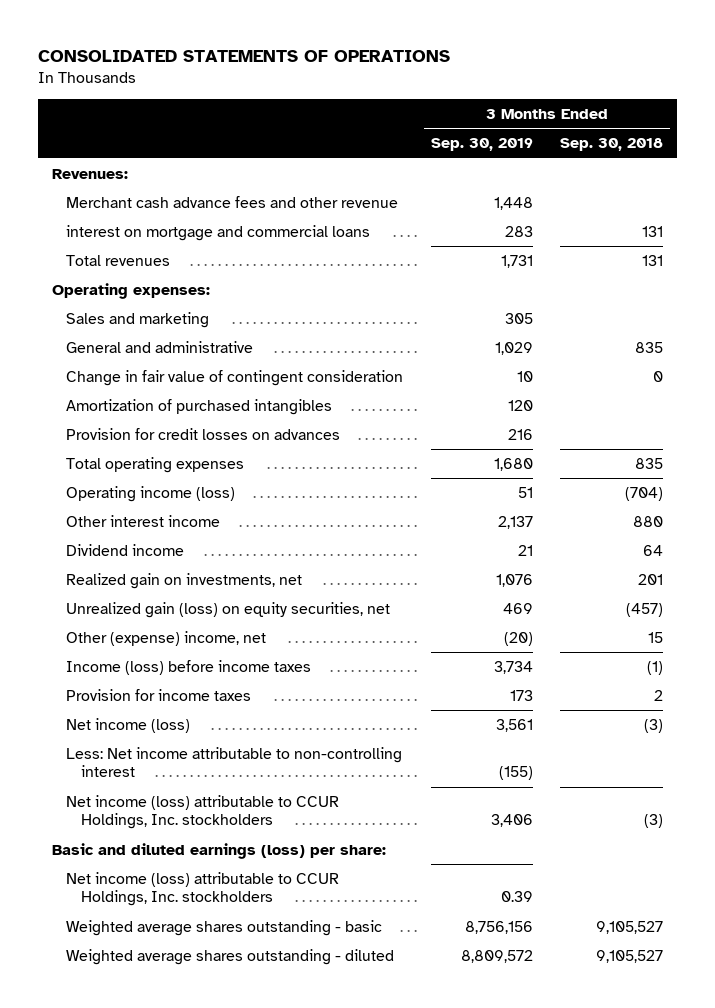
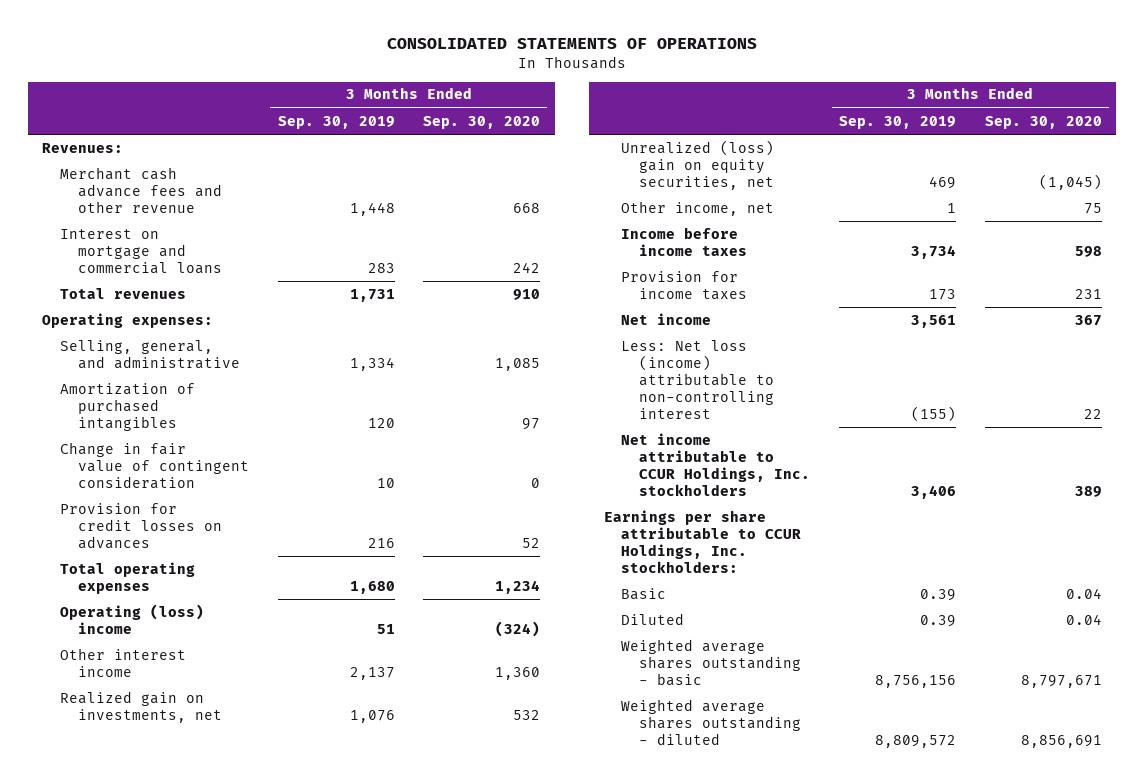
- | 3 Months Ended Sep. 30, 2019 | 3 Months Ended Sep. 30, 2018
+ | 3 Months Ended Sep. 30, 2019 | 3 Months Ended Sep. 30, 2020
- interest on mortgage and commercial loans | 283 | 131
+ Interest on mortgage and commercial loans | 283 | 242
- Sales and marketing | 305 |
- General and administrative | 1,029 | 835
+ Selling, general, and administrative | 1,334 | 1,085
moved down: Change in fair value of contingent consideration | 10 | 0
- Operating income (loss) | 51 | (704)
+ Operating (loss) income | 51 | (324)
- Dividend income | 21 | 64
- Unrealized gain (loss) on equity securities, net | 469 | (457)
- Other (expense) income, net | (20) | 15
- Income (loss) before income taxes | 3,734 | (1)
+ Unrealized (loss) gain on equity securities, net | 469 | (1,045)
+ Other income, net | 1 | 75
+ Income before income taxes | 3,734 | 598
- Net income (loss) | 3,561 | (3)
- Less: Net income attributable to non-controlling interest | (155) |
- Net income (loss) attributable to CCUR Holdings, Inc. stockholders | 3,406 | (3)
- Basic and diluted earnings (loss) per share:
- Net income (loss) attributable to CCUR Holdings, Inc. stockholders | 0.39 |
+ Net income | 3,561 | 367
+ Less: Net loss (income) attributable to non-controlling interest | (155) | 22
+ Net income attributable to CCUR Holdings, Inc. stockholders | 3,406 | 389
+ Earnings per share attributable to CCUR Holdings, Inc. stockholders:
+ Basic | 0.39 | 0.04
+ Diluted | 0.39 | 0.04

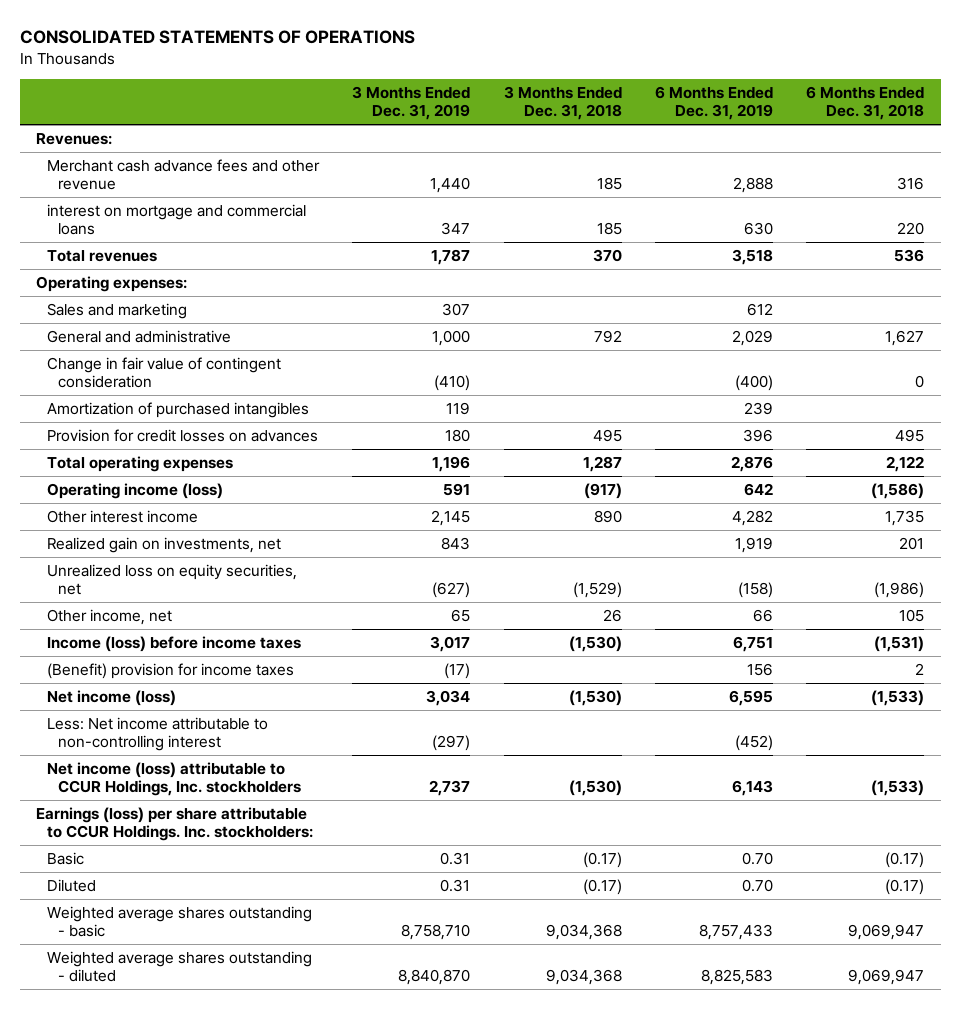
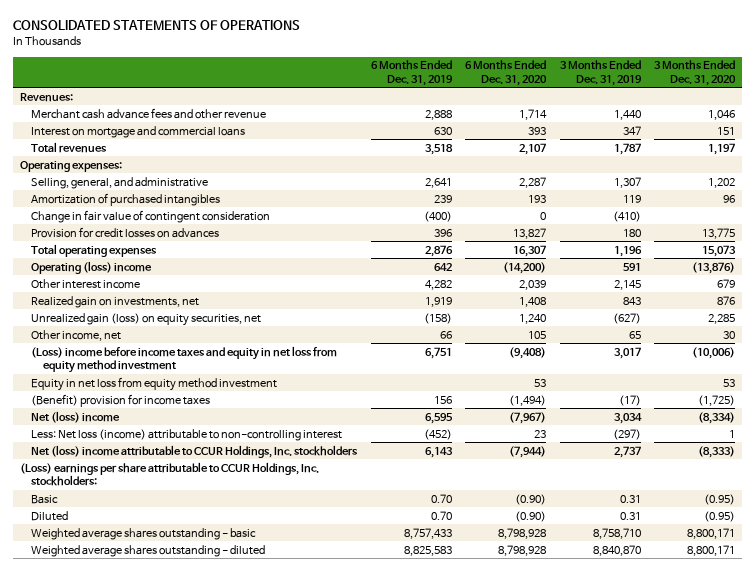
- | 3 Months Ended Dec. 31, 2019 | 3 Months Ended Dec. 31, 2018 | 6 Months Ended Dec. 31, 2019 | 6 Months Ended Dec. 31, 2018
+ | 6 Months Ended Dec. 31, 2019 | 6 Months Ended Dec. 31, 2020 | 3 Months Ended Dec. 31, 2019 | 3 Months Ended Dec. 31, 2020
- interest on mortgage and commercial loans | 347 | 185 | 630 | 220
+ Interest on mortgage and commercial loans | 630 | 393 | 347 | 151
- Sales and marketing | 307 | | 612 |
- General and administrative | 1,000 | 792 | 2,029 | 1,627
+ Selling, general, and administrative | 2,641 | 2,287 | 1,307 | 1,202
moved down: Change in fair value of contingent consideration | (400) | 0 | (410) |
- Operating income (loss) | 591 | (917) | 642 | (1,586)
+ Operating (loss) income | 642 | (14,200) | 591 | (13,876)
- Unrealized loss on equity securities, net | (627) | (1,529) | (158) | (1,986)
+ Unrealized gain (loss) on equity securities, net | (158) | 1,240 | (627) | 2,285
- Income (loss) before income taxes | 3,017 | (1,530) | 6,751 | (1,531)
+ (Loss) income before income taxes and equity in net loss from equity method investment | 6,751 | (9,408) | 3,017 | (10,006)
+ Equity in net loss from equity method investment | | 53 | | 53
- Net income (loss) | 3,034 | (1,530) | 6,595 | (1,533)
- Less: Net income attributable to non-controlling interest | (297) | | (452) |
- Net income (loss) attributable to CCUR Holdings, Inc. stockholders | 2,737 | (1,530) | 6,143 | (1,533)
- Earnings (loss) per share attributable to CCUR Holdings. Inc. stockholders:
+ Net (loss) income | 6,595 | (7,967) | 3,034 | (8,334)
+ Less: Net loss (income) attributable to non-controlling interest | (452) | 23 | (297) | 1
+ Net (loss) income attributable to CCUR Holdings, Inc. stockholders | 6,143 | (7,944) | 2,737 | (8,333)
+ (Loss) earnings per share attributable to CCUR Holdings, Inc. stockholders:

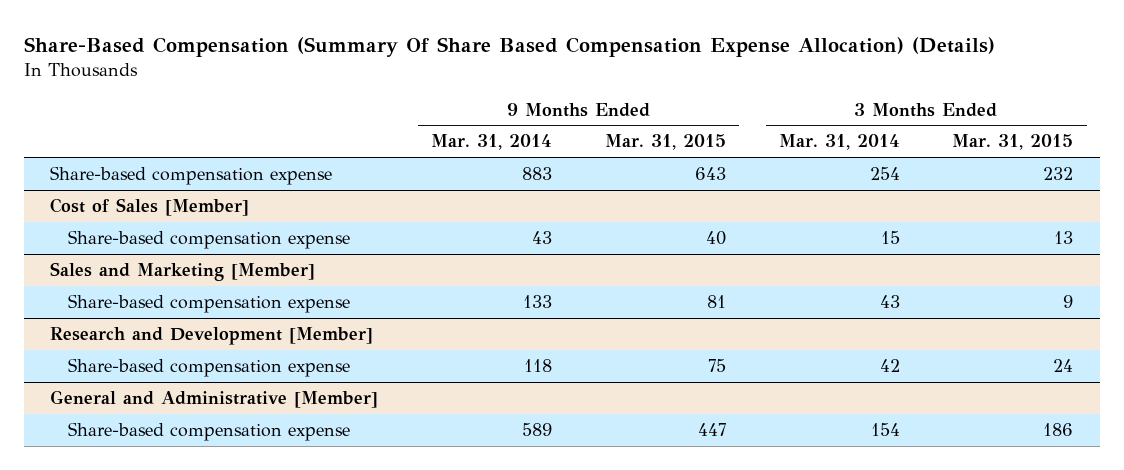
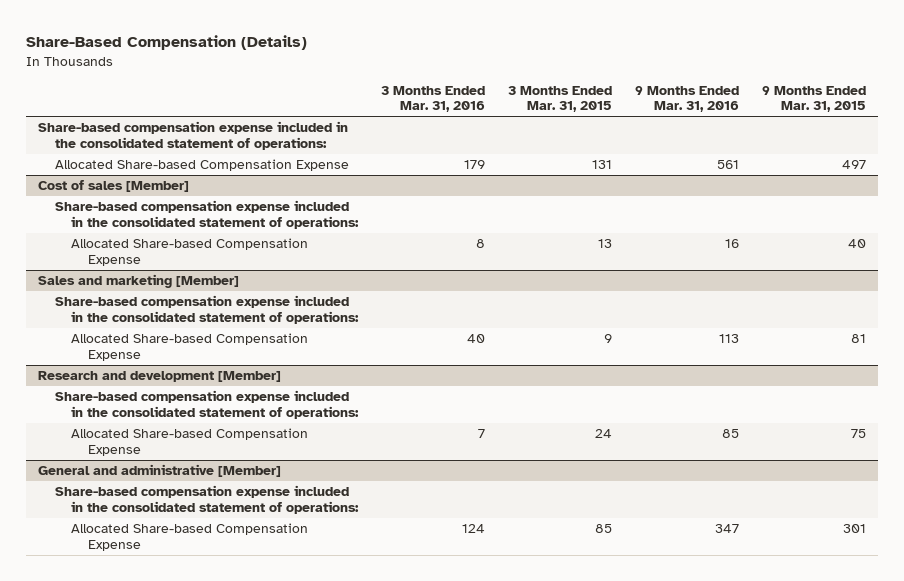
- Share-Based Compensation (Summary Of Share Based Compensation Expense Allocation) (Details)
+ Share-Based Compensation (Details)
- | 9 Months Ended Mar. 31, 2014 | 9 Months Ended Mar. 31, 2015 | 3 Months Ended Mar. 31, 2014 | 3 Months Ended Mar. 31, 2015
+ | 3 Months Ended Mar. 31, 2016 | 3 Months Ended Mar. 31, 2015 | 9 Months Ended Mar. 31, 2016 | 9 Months Ended Mar. 31, 2015
- Share-based compensation expense | 883 | 643 | 254 | 232
- Cost of Sales [Member]
- Share-based compensation expense | 43 | 40 | 15 | 13
- Sales and Marketing [Member]
- Share-based compensation expense | 133 | 81 | 43 | 9
- Research and Development [Member]
- Share-based compensation expense | 118 | 75 | 42 | 24
- General and Administrative [Member]
- Share-based compensation expense | 589 | 447 | 154 | 186
+ Share-based compensation expense included in the consolidated statement of operations:
+ Allocated Share-based Compensation Expense | 179 | 131 | 561 | 497
+ Cost of sales [Member]
+ Share-based compensation expense included in the consolidated statement of operations:
+ Allocated Share-based Compensation Expense | 8 | 13 | 16 | 40
+ Sales and marketing [Member]
+ Share-based compensation expense included in the consolidated statement of operations:
+ Allocated Share-based Compensation Expense | 40 | 9 | 113 | 81
+ Research and development [Member]
+ Share-based compensation expense included in the consolidated statement of operations:
+ Allocated Share-based Compensation Expense | 7 | 24 | 85 | 75
+ General and administrative [Member]
+ Share-based compensation expense included in the consolidated statement of operations:
+ Allocated Share-based Compensation Expense | 124 | 85 | 347 | 301

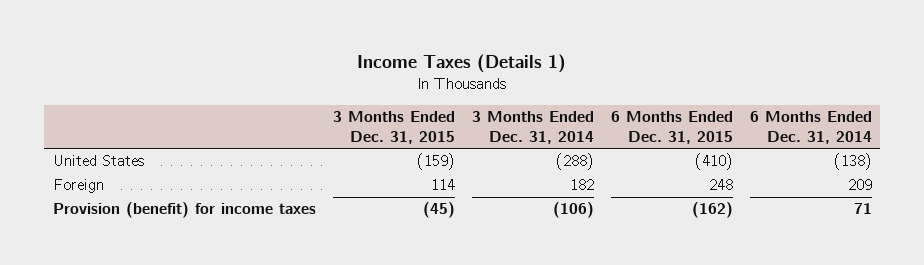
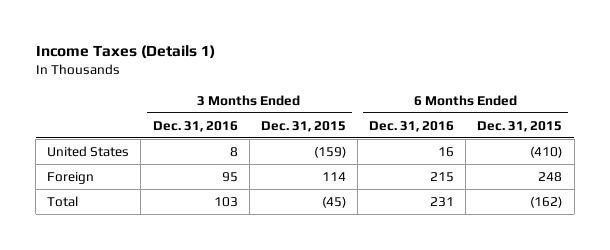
- | 3 Months Ended Dec. 31, 2015 | 3 Months Ended Dec. 31, 2014 | 6 Months Ended Dec. 31, 2015 | 6 Months Ended Dec. 31, 2014
+ | 3 Months Ended Dec. 31, 2016 | 3 Months Ended Dec. 31, 2015 | 6 Months Ended Dec. 31, 2016 | 6 Months Ended Dec. 31, 2015
- Provision (benefit) for income taxes | (45) | (106) | (162) | 71
+ Total | 103 | (45) | 231 | (162)

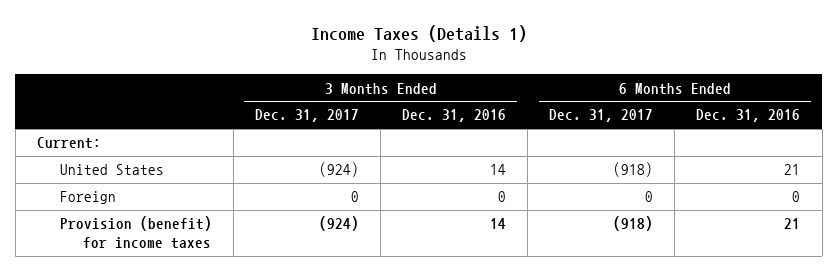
- | 3 Months Ended Dec. 31, 2016 | 3 Months Ended Dec. 31, 2015 | 6 Months Ended Dec. 31, 2016 | 6 Months Ended Dec. 31, 2015
+ | 3 Months Ended Dec. 31, 2017 | 3 Months Ended Dec. 31, 2016 | 6 Months Ended Dec. 31, 2017 | 6 Months Ended Dec. 31, 2016
- United States | 8 | (159) | 16 | (410)
- Foreign | 95 | 114 | 215 | 248
- Total | 103 | (45) | 231 | (162)
+ Current:
+ United States | (924) | 14 | (918) | 21
+ Foreign | 0 | 0 | 0 | 0
+ Provision (benefit) for income taxes | (924) | 14 | (918) | 21

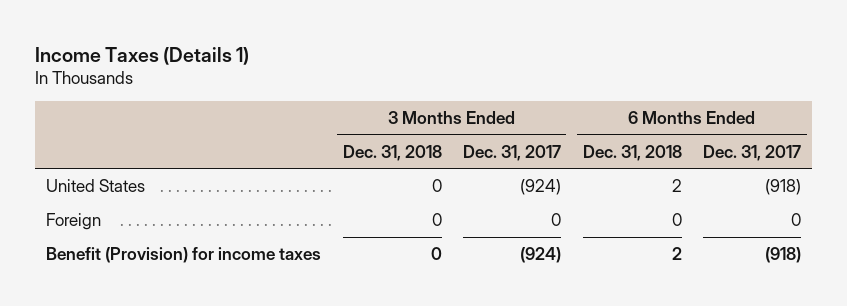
- | 3 Months Ended Dec. 31, 2017 | 3 Months Ended Dec. 31, 2016 | 6 Months Ended Dec. 31, 2017 | 6 Months Ended Dec. 31, 2016
+ | 3 Months Ended Dec. 31, 2018 | 3 Months Ended Dec. 31, 2017 | 6 Months Ended Dec. 31, 2018 | 6 Months Ended Dec. 31, 2017
- Current:
- Provision (benefit) for income taxes | (924) | 14 | (918) | 21
+ Benefit (Provision) for income taxes | 0 | (924) | 2 | (918)

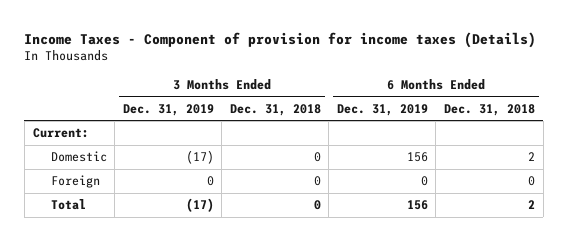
- Income Taxes (Details 1)
+ Income Taxes - Component of provision for income taxes (Details)
- | 3 Months Ended Dec. 31, 2018 | 3 Months Ended Dec. 31, 2017 | 6 Months Ended Dec. 31, 2018 | 6 Months Ended Dec. 31, 2017
+ | 3 Months Ended Dec. 31, 2019 | 3 Months Ended Dec. 31, 2018 | 6 Months Ended Dec. 31, 2019 | 6 Months Ended Dec. 31, 2018
- United States | 0 | (924) | 2 | (918)
+ Current:
+ Domestic | (17) | 0 | 156 | 2
- Benefit (Provision) for income taxes | 0 | (924) | 2 | (918)
+ Total | (17) | 0 | 156 | 2

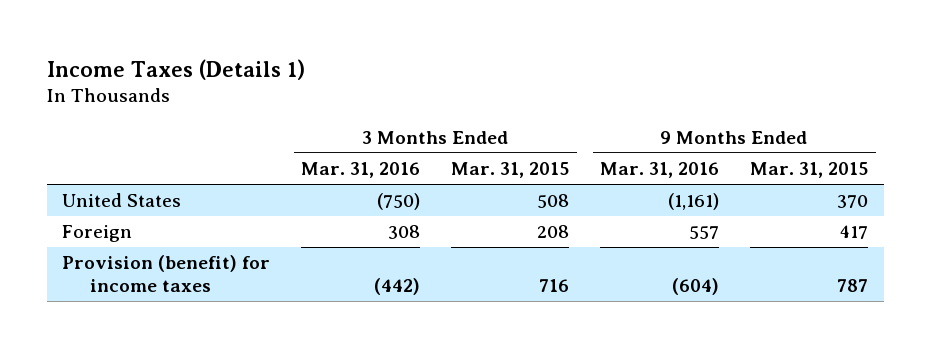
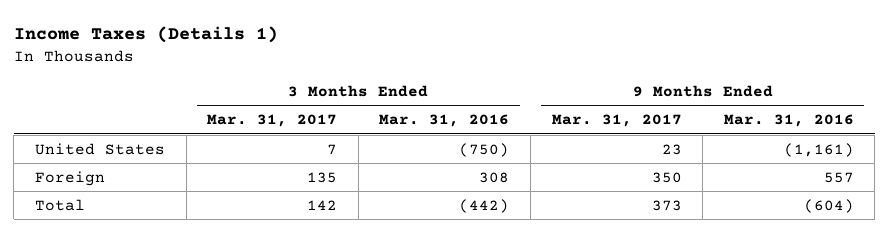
- | 3 Months Ended Mar. 31, 2016 | 3 Months Ended Mar. 31, 2015 | 9 Months Ended Mar. 31, 2016 | 9 Months Ended Mar. 31, 2015
+ | 3 Months Ended Mar. 31, 2017 | 3 Months Ended Mar. 31, 2016 | 9 Months Ended Mar. 31, 2017 | 9 Months Ended Mar. 31, 2016
- Provision (benefit) for income taxes | (442) | 716 | (604) | 787
+ Total | 142 | (442) | 373 | (604)

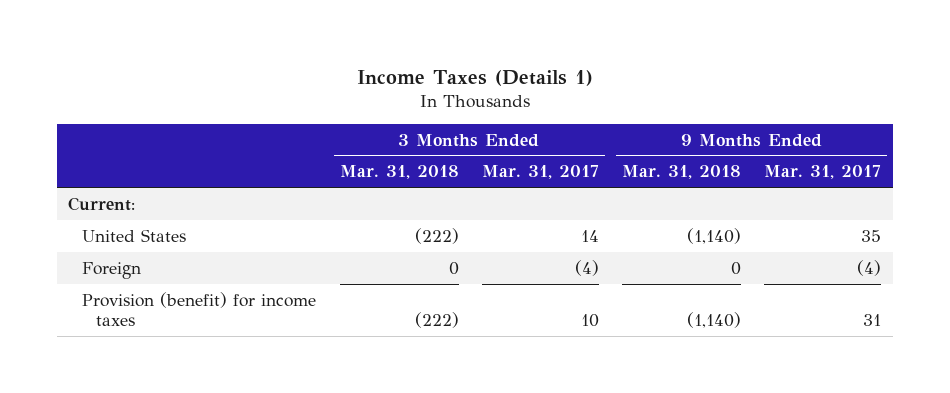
- | 3 Months Ended Mar. 31, 2017 | 3 Months Ended Mar. 31, 2016 | 9 Months Ended Mar. 31, 2017 | 9 Months Ended Mar. 31, 2016
+ | 3 Months Ended Mar. 31, 2018 | 3 Months Ended Mar. 31, 2017 | 9 Months Ended Mar. 31, 2018 | 9 Months Ended Mar. 31, 2017
- United States | 7 | (750) | 23 | (1,161)
- Foreign | 135 | 308 | 350 | 557
- Total | 142 | (442) | 373 | (604)
+ Current:
+ United States | (222) | 14 | (1,140) | 35
+ Foreign | 0 | (4) | 0 | (4)
+ Provision (benefit) for income taxes | (222) | 10 | (1,140) | 31

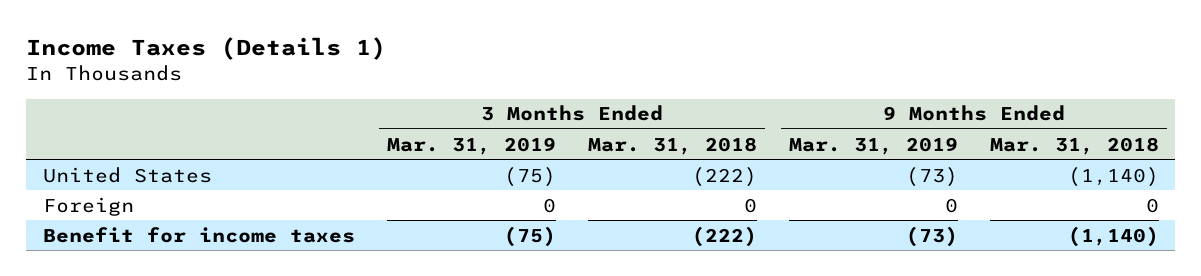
- | 3 Months Ended Mar. 31, 2018 | 3 Months Ended Mar. 31, 2017 | 9 Months Ended Mar. 31, 2018 | 9 Months Ended Mar. 31, 2017
+ | 3 Months Ended Mar. 31, 2019 | 3 Months Ended Mar. 31, 2018 | 9 Months Ended Mar. 31, 2019 | 9 Months Ended Mar. 31, 2018
- Current:
- Provision (benefit) for income taxes | (222) | 10 | (1,140) | 31
+ Benefit for income taxes | (75) | (222) | (73) | (1,140)

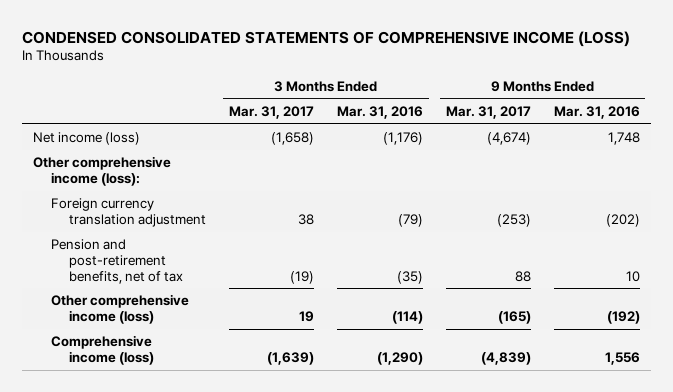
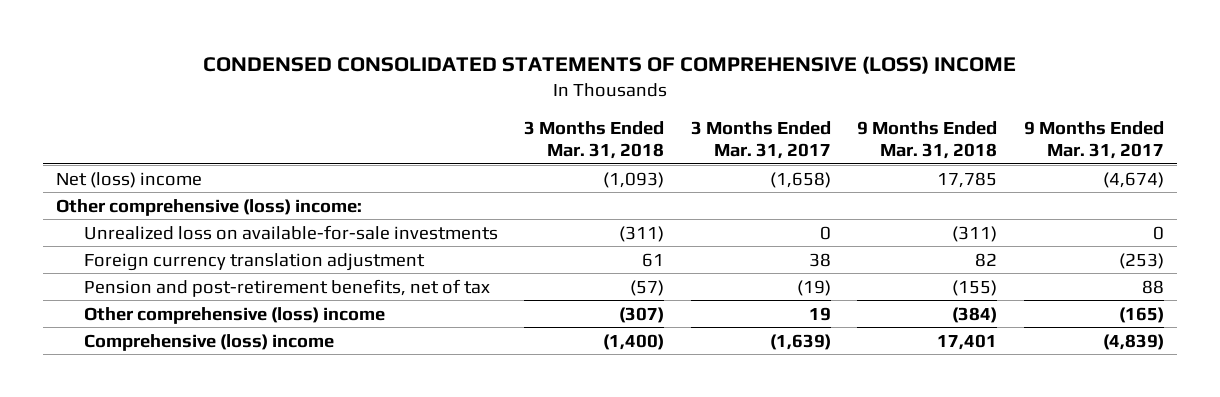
- CONDENSED CONSOLIDATED STATEMENTS OF COMPREHENSIVE INCOME (LOSS)
+ CONDENSED CONSOLIDATED STATEMENTS OF COMPREHENSIVE (LOSS) INCOME
- | 3 Months Ended Mar. 31, 2017 | 3 Months Ended Mar. 31, 2016 | 9 Months Ended Mar. 31, 2017 | 9 Months Ended Mar. 31, 2016
+ | 3 Months Ended Mar. 31, 2018 | 3 Months Ended Mar. 31, 2017 | 9 Months Ended Mar. 31, 2018 | 9 Months Ended Mar. 31, 2017
- Net income (loss) | (1,658) | (1,176) | (4,674) | 1,748
- Other comprehensive income (loss):
+ Net (loss) income | (1,093) | (1,658) | 17,785 | (4,674)
+ Other comprehensive (loss) income:
+ Unrealized loss on available-for-sale investments | (311) | 0 | (311) | 0
- Other comprehensive income (loss) | 19 | (114) | (165) | (192)
- Comprehensive income (loss) | (1,639) | (1,290) | (4,839) | 1,556
+ Other comprehensive (loss) income | (307) | 19 | (384) | (165)
+ Comprehensive (loss) income | (1,400) | (1,639) | 17,401 | (4,839)

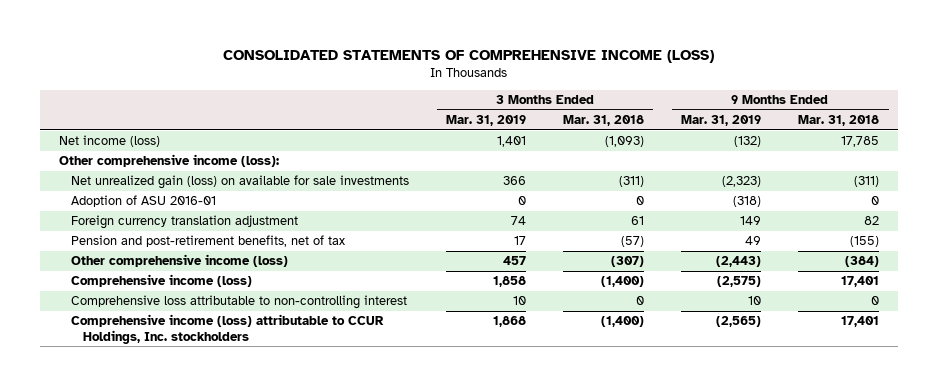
- CONDENSED CONSOLIDATED STATEMENTS OF COMPREHENSIVE (LOSS) INCOME
+ CONSOLIDATED STATEMENTS OF COMPREHENSIVE INCOME (LOSS)
- | 3 Months Ended Mar. 31, 2018 | 3 Months Ended Mar. 31, 2017 | 9 Months Ended Mar. 31, 2018 | 9 Months Ended Mar. 31, 2017
+ | 3 Months Ended Mar. 31, 2019 | 3 Months Ended Mar. 31, 2018 | 9 Months Ended Mar. 31, 2019 | 9 Months Ended Mar. 31, 2018
- Net (loss) income | (1,093) | (1,658) | 17,785 | (4,674)
- Other comprehensive (loss) income:
- Unrealized loss on available-for-sale investments | (311) | 0 | (311) | 0
+ Net income (loss) | 1,401 | (1,093) | (132) | 17,785
+ Other comprehensive income (loss):
+ Net unrealized gain (loss) on available for sale investments | 366 | (311) | (2,323) | (311)
+ Adoption of ASU 2016-01 | 0 | 0 | (318) | 0
- Other comprehensive (loss) income | (307) | 19 | (384) | (165)
- Comprehensive (loss) income | (1,400) | (1,639) | 17,401 | (4,839)
+ Other comprehensive income (loss) | 457 | (307) | (2,443) | (384)
+ Comprehensive income (loss) | 1,858 | (1,400) | (2,575) | 17,401
+ Comprehensive loss attributable to non-controlling interest | 10 | 0 | 10 | 0
+ Comprehensive income (loss) attributable to CCUR Holdings, Inc. stockholders | 1,868 | (1,400) | (2,565) | 17,401

